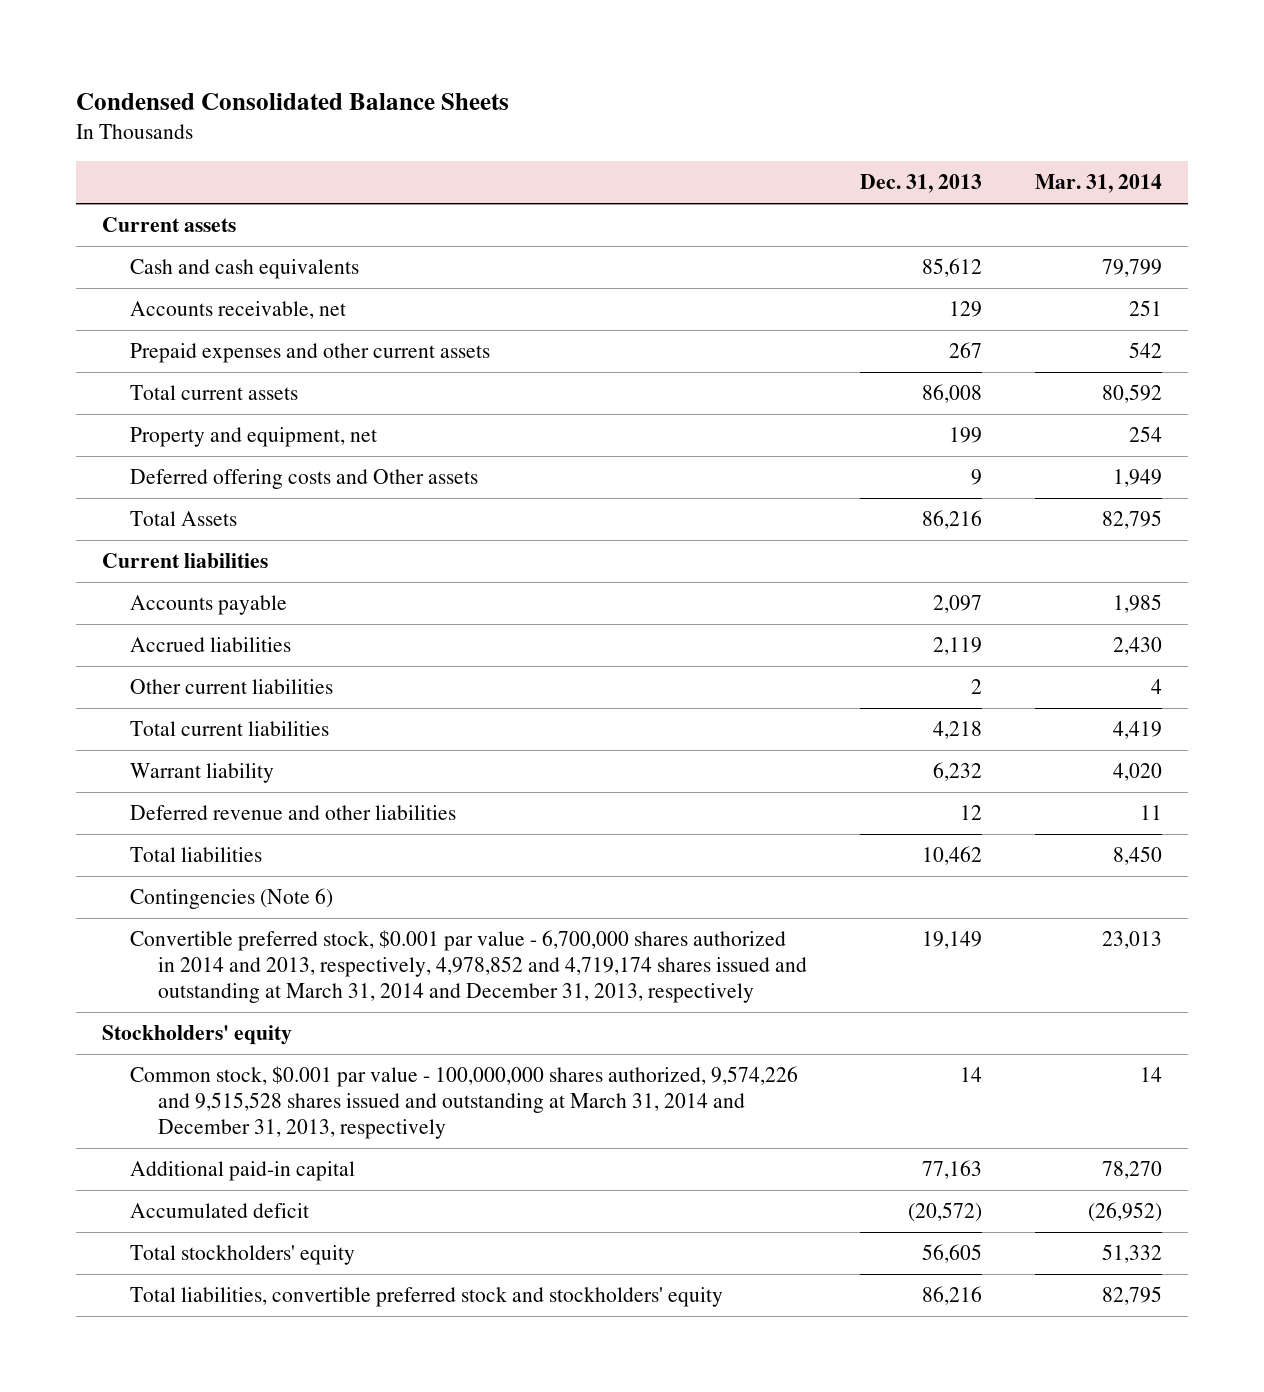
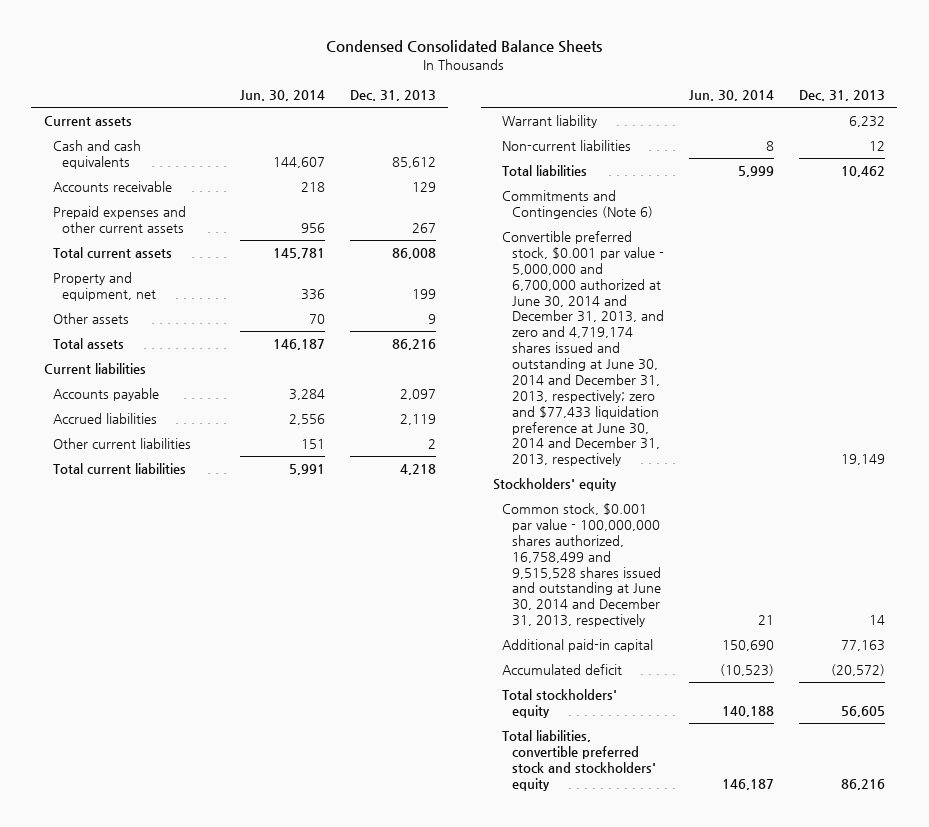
- | Dec. 31, 2013 | Mar. 31, 2014
+ | Jun. 30, 2014 | Dec. 31, 2013
- Accounts receivable, net | 129 | 251
+ Accounts receivable | 218 | 129
- Deferred offering costs and Other assets | 9 | 1,949
- Total Assets | 86,216 | 82,795
+ Other assets | 70 | 9
+ Total assets | 146,187 | 86,216
- Deferred revenue and other liabilities | 12 | 11
+ Non-current liabilities | 8 | 12
- Contingencies (Note 6)
- Convertible preferred stock, $0.001 par value - 6,700,000 shares authorized in 2014 and 2013, respectively, 4,978,852 and 4,719,174 shares issued and outstanding at March 31, 2014 and December 31, 2013, respectively | 19,149 | 23,013
+ Commitments and Contingencies (Note 6)
+ Convertible preferred stock, $0.001 par value - 5,000,000 and 6,700,000 authorized at June 30, 2014 and December 31, 2013, and zero and 4,719,174 shares issued and outstanding at June 30, 2014 and December 31, 2013, respectively; zero and $77,433 liquidation preference at June 30, 2014 and December 31, 2013, respectively | | 19,149
- Common stock, $0.001 par value - 100,000,000 shares authorized, 9,574,226 and 9,515,528 shares issued and outstanding at March 31, 2014 and December 31, 2013, respectively | 14 | 14
+ Common stock, $0.001 par value - 100,000,000 shares authorized, 16,758,499 and 9,515,528 shares issued and outstanding at June 30, 2014 and December 31, 2013, respectively | 21 | 14

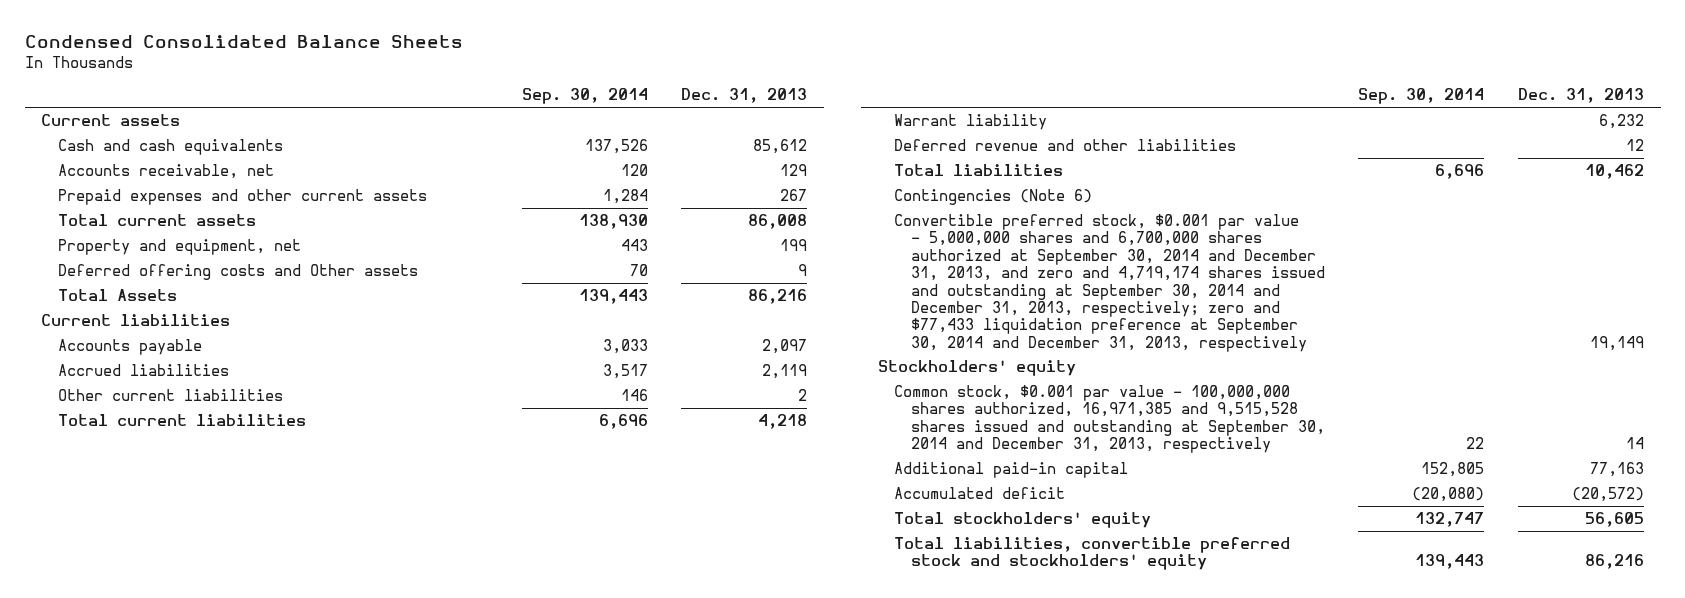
- | Jun. 30, 2014 | Dec. 31, 2013
+ | Sep. 30, 2014 | Dec. 31, 2013
- Accounts receivable | 218 | 129
+ Accounts receivable, net | 120 | 129
- Other assets | 70 | 9
- Total assets | 146,187 | 86,216
+ Deferred offering costs and Other assets | 70 | 9
+ Total Assets | 139,443 | 86,216
- Non-current liabilities | 8 | 12
+ Deferred revenue and other liabilities | | 12
- Commitments and Contingencies (Note 6)
- Convertible preferred stock, $0.001 par value - 5,000,000 and 6,700,000 authorized at June 30, 2014 and December 31, 2013, and zero and 4,719,174 shares issued and outstanding at June 30, 2014 and December 31, 2013, respectively; zero and $77,433 liquidation preference at June 30, 2014 and December 31, 2013, respectively | | 19,149
+ Contingencies (Note 6)
+ Convertible preferred stock, $0.001 par value - 5,000,000 shares and 6,700,000 shares authorized at September 30, 2014 and December 31, 2013, and zero and 4,719,174 shares issued and outstanding at September 30, 2014 and December 31, 2013, respectively; zero and $77,433 liquidation preference at September 30, 2014 and December 31, 2013, respectively | | 19,149
- Common stock, $0.001 par value - 100,000,000 shares authorized, 16,758,499 and 9,515,528 shares issued and outstanding at June 30, 2014 and December 31, 2013, respectively | 21 | 14
+ Common stock, $0.001 par value - 100,000,000 shares authorized, 16,971,385 and 9,515,528 shares issued and outstanding at September 30, 2014 and December 31, 2013, respectively | 22 | 14

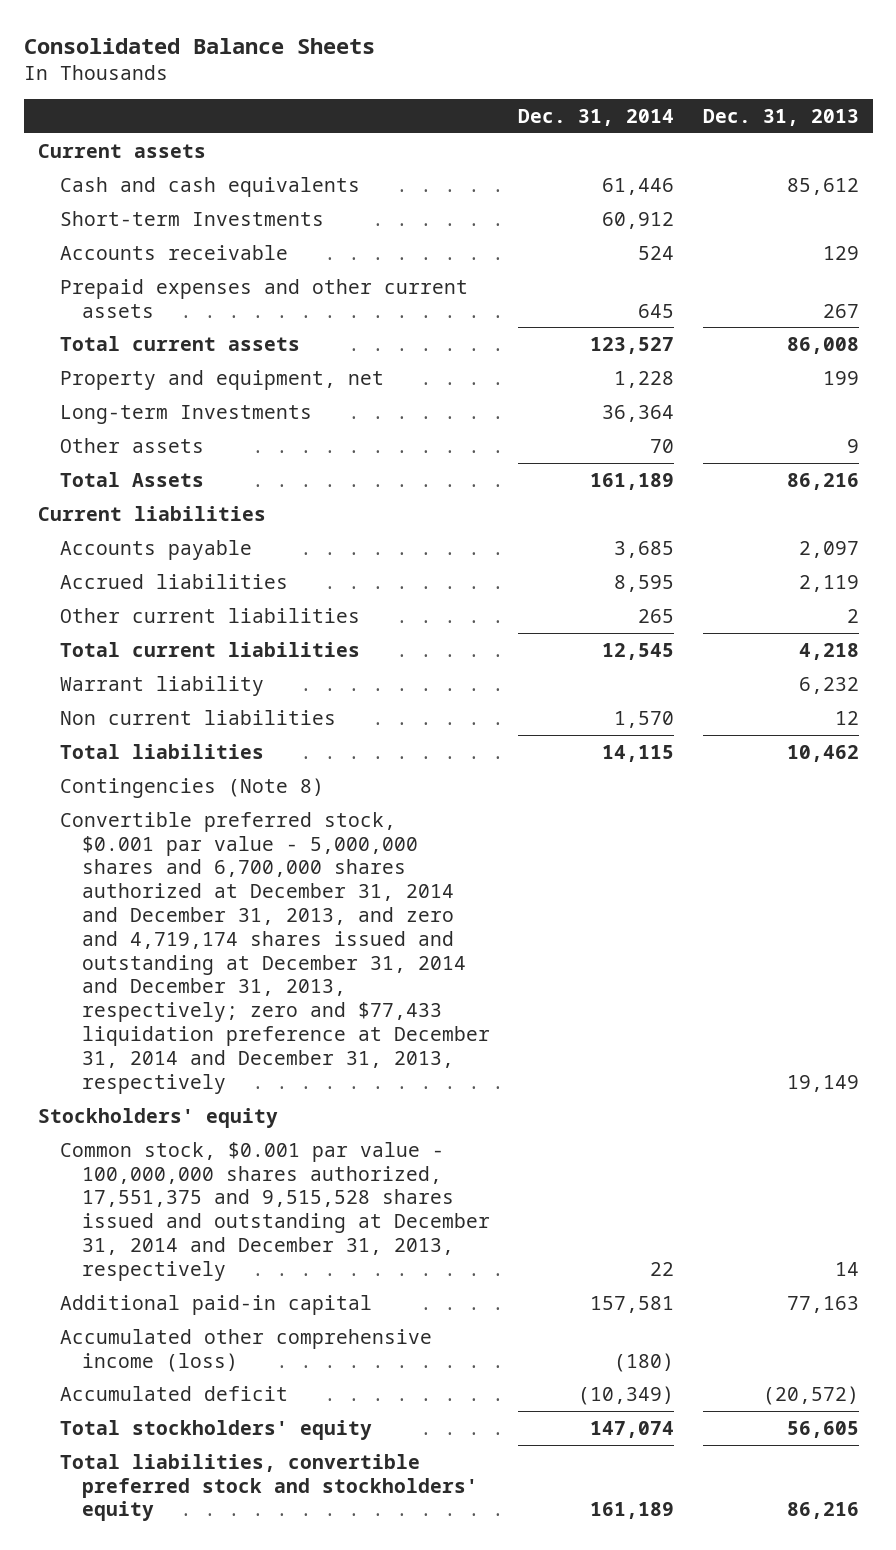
- Condensed Consolidated Balance Sheets
+ Consolidated Balance Sheets
- | Sep. 30, 2014 | Dec. 31, 2013
+ | Dec. 31, 2014 | Dec. 31, 2013
- Accounts receivable, net | 120 | 129
+ Short-term Investments | 60,912 |
+ Accounts receivable | 524 | 129
- Deferred offering costs and Other assets | 70 | 9
+ Long-term Investments | 36,364 |
+ Other assets | 70 | 9
- Deferred revenue and other liabilities | | 12
+ Non current liabilities | 1,570 | 12
- Contingencies (Note 6)
- Convertible preferred stock, $0.001 par value - 5,000,000 shares and 6,700,000 shares authorized at September 30, 2014 and December 31, 2013, and zero and 4,719,174 shares issued and outstanding at September 30, 2014 and December 31, 2013, respectively; zero and $77,433 liquidation preference at September 30, 2014 and December 31, 2013, respectively | | 19,149
+ Contingencies (Note 8)
+ Convertible preferred stock, $0.001 par value - 5,000,000 shares and 6,700,000 shares authorized at December 31, 2014 and December 31, 2013, and zero and 4,719,174 shares issued and outstanding at December 31, 2014 and December 31, 2013, respectively; zero and $77,433 liquidation preference at December 31, 2014 and December 31, 2013, respectively | | 19,149
- Common stock, $0.001 par value - 100,000,000 shares authorized, 16,971,385 and 9,515,528 shares issued and outstanding at September 30, 2014 and December 31, 2013, respectively | 22 | 14
+ Common stock, $0.001 par value - 100,000,000 shares authorized, 17,551,375 and 9,515,528 shares issued and outstanding at December 31, 2014 and December 31, 2013, respectively | 22 | 14
+ Accumulated other comprehensive income (loss) | (180) |

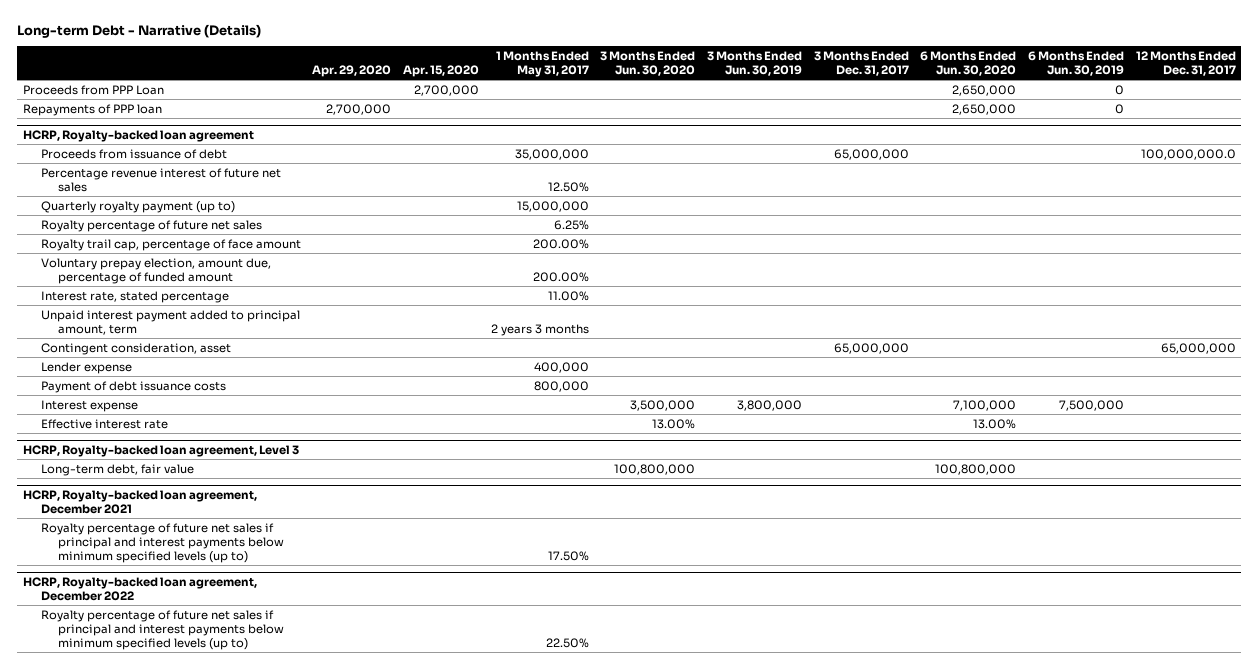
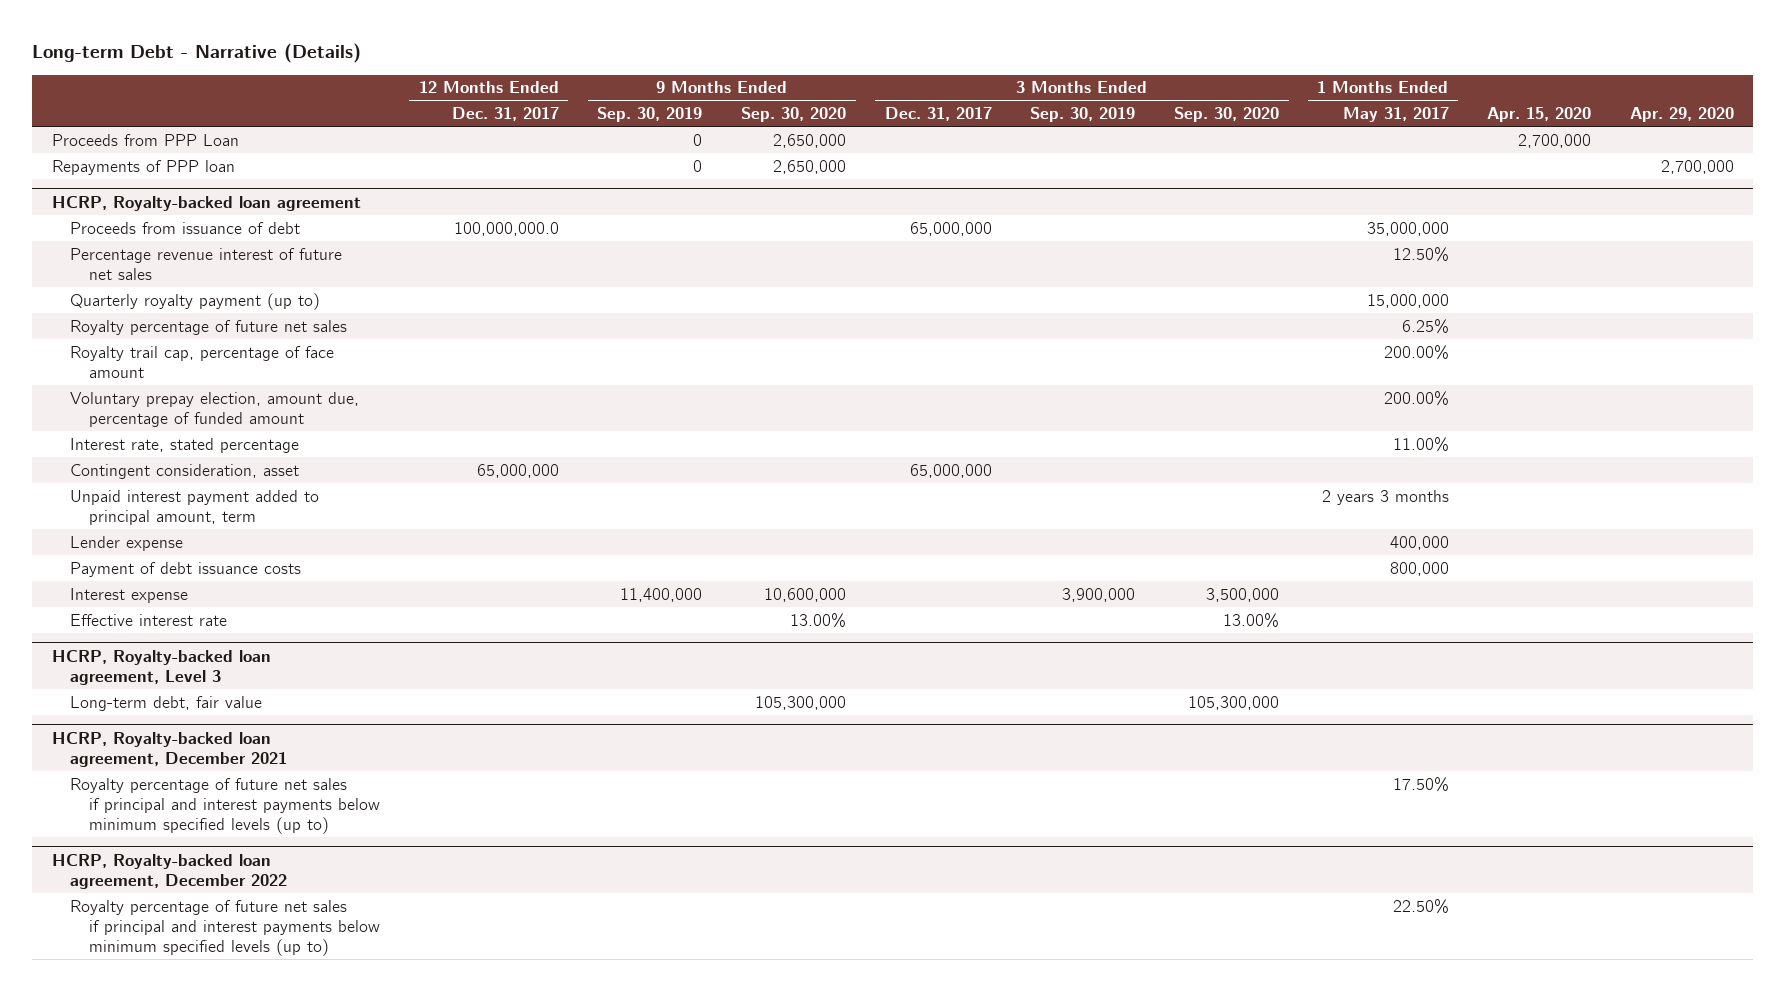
- | Apr. 29, 2020 | Apr. 15, 2020 | 1 Months Ended May 31, 2017 | 3 Months Ended Jun. 30, 2020 | 3 Months Ended Jun. 30, 2019 | 3 Months Ended Dec. 31, 2017 | 6 Months Ended Jun. 30, 2020 | 6 Months Ended Jun. 30, 2019 | 12 Months Ended Dec. 31, 2017
+ | 12 Months Ended Dec. 31, 2017 | 9 Months Ended Sep. 30, 2019 | 9 Months Ended Sep. 30, 2020 | 3 Months Ended Dec. 31, 2017 | 3 Months Ended Sep. 30, 2019 | 3 Months Ended Sep. 30, 2020 | 1 Months Ended May 31, 2017 | Apr. 15, 2020 | Apr. 29, 2020
@ HCRP, Royalty-backed loan agreement
moved down: Unpaid interest payment added to principal amount, term | | | | | | | 2 years 3 months | |

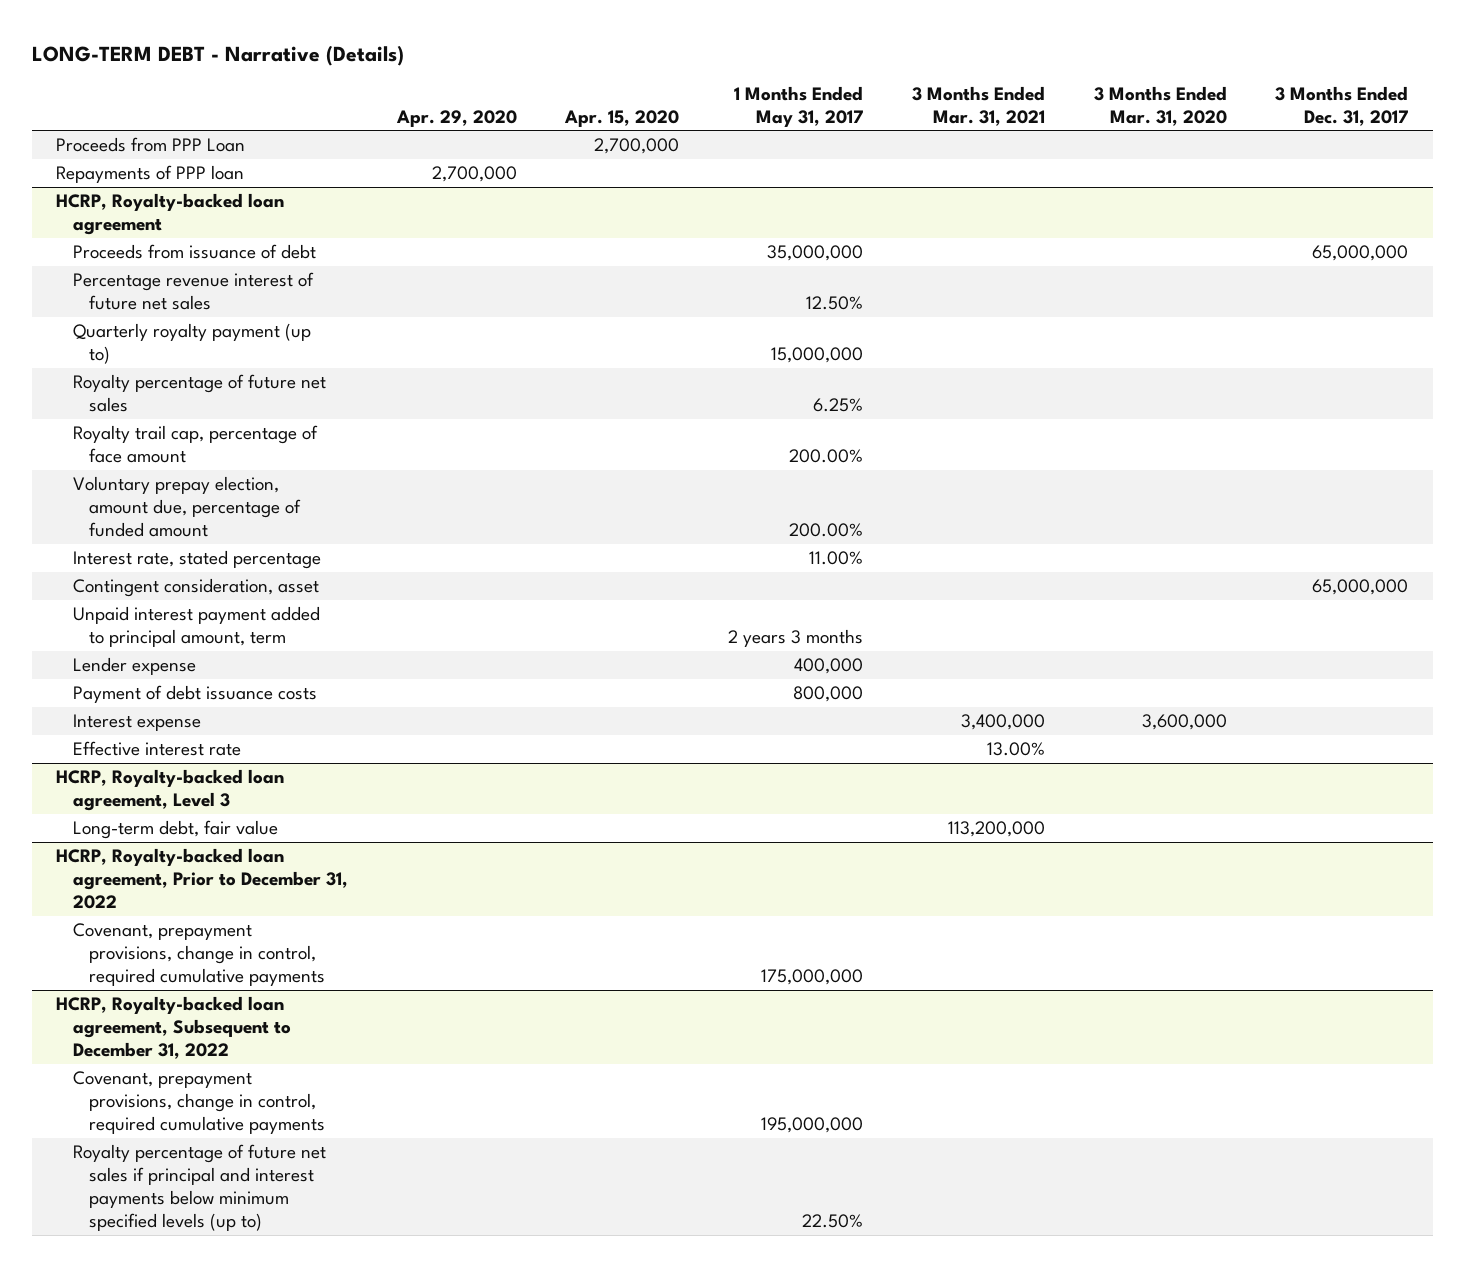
- Long-term Debt - Narrative (Details)
+ LONG-TERM DEBT - Narrative (Details)
- | 12 Months Ended Dec. 31, 2017 | 9 Months Ended Sep. 30, 2019 | 9 Months Ended Sep. 30, 2020 | 3 Months Ended Dec. 31, 2017 | 3 Months Ended Sep. 30, 2019 | 3 Months Ended Sep. 30, 2020 | 1 Months Ended May 31, 2017 | Apr. 15, 2020 | Apr. 29, 2020
+ | Apr. 29, 2020 | Apr. 15, 2020 | 1 Months Ended May 31, 2017 | 3 Months Ended Mar. 31, 2021 | 3 Months Ended Mar. 31, 2020 | 3 Months Ended Dec. 31, 2017
- HCRP, Royalty-backed loan agreement, December 2021
- Royalty percentage of future net sales if principal and interest payments below minimum specified levels (up to) | | | | | | | 17.50% | |
- HCRP, Royalty-backed loan agreement, December 2022
+ HCRP, Royalty-backed loan agreement, Prior to December 31, 2022
+ Covenant, prepayment provisions, change in control, required cumulative payments | | | 175,000,000 | | |
+ HCRP, Royalty-backed loan agreement, Subsequent to December 31, 2022
+ Covenant, prepayment provisions, change in control, required cumulative payments | | | 195,000,000 | | |

